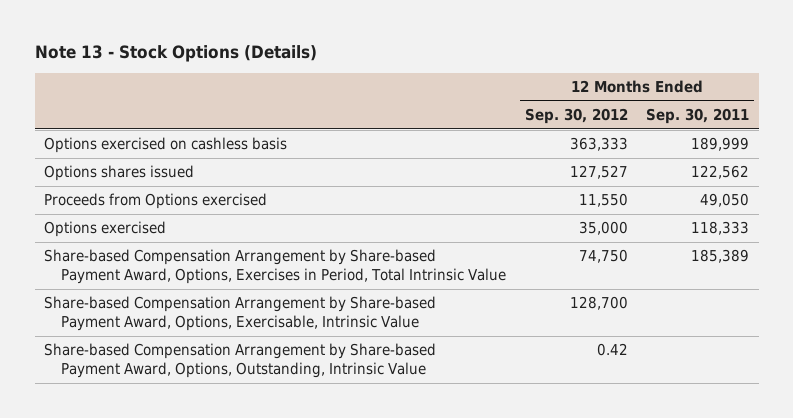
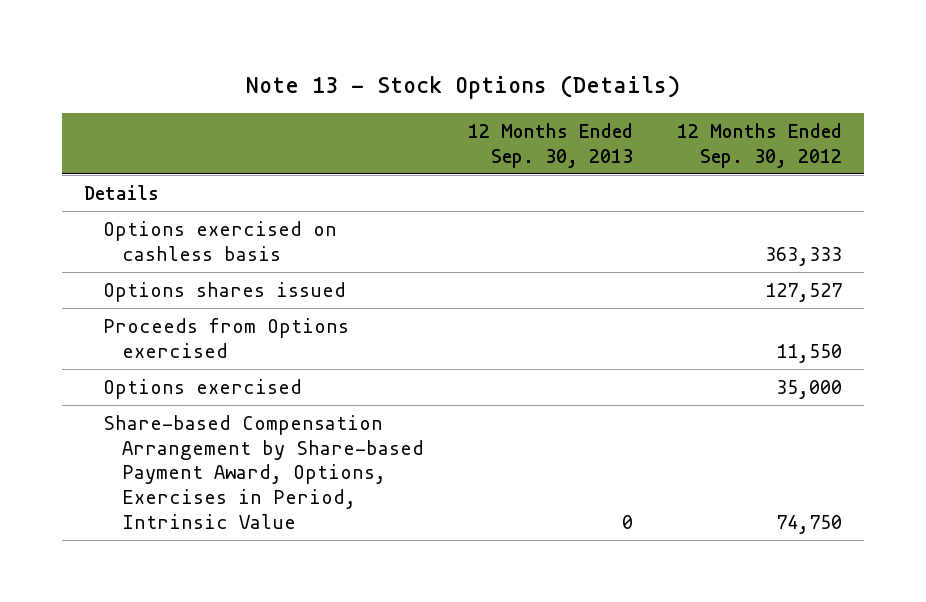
- | 12 Months Ended Sep. 30, 2012 | 12 Months Ended Sep. 30, 2011
+ | 12 Months Ended Sep. 30, 2013 | 12 Months Ended Sep. 30, 2012
+ Details
- Share-based Compensation Arrangement by Share-based Payment Award, Options, Exercises in Period, Total Intrinsic Value | 74,750 | 185,389
- Share-based Compensation Arrangement by Share-based Payment Award, Options, Exercisable, Intrinsic Value | 128,700 |
- Share-based Compensation Arrangement by Share-based Payment Award, Options, Outstanding, Intrinsic Value | 0.42 |
+ Share-based Compensation Arrangement by Share-based Payment Award, Options, Exercises in Period, Intrinsic Value | 0 | 74,750

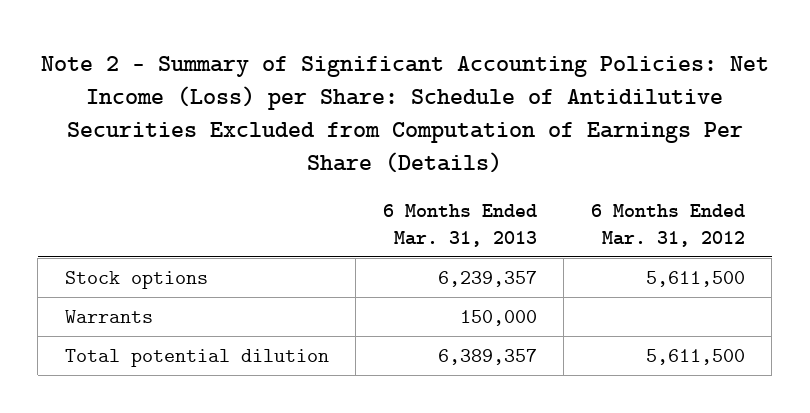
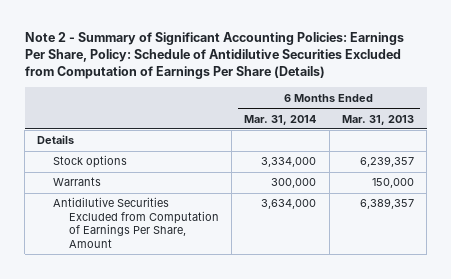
- Note 2 - Summary of Significant Accounting Policies: Net Income (Loss) per Share: Schedule of Antidilutive Securities Excluded from Computation of Earnings Per Share (Details)
+ Note 2 - Summary of Significant Accounting Policies: Earnings Per Share, Policy: Schedule of Antidilutive Securities Excluded from Computation of Earnings Per Share (Details)
- | 6 Months Ended Mar. 31, 2013 | 6 Months Ended Mar. 31, 2012
+ | 6 Months Ended Mar. 31, 2014 | 6 Months Ended Mar. 31, 2013
+ Details
- Total potential dilution | 6,389,357 | 5,611,500
+ Antidilutive Securities Excluded from Computation of Earnings Per Share, Amount | 3,634,000 | 6,389,357

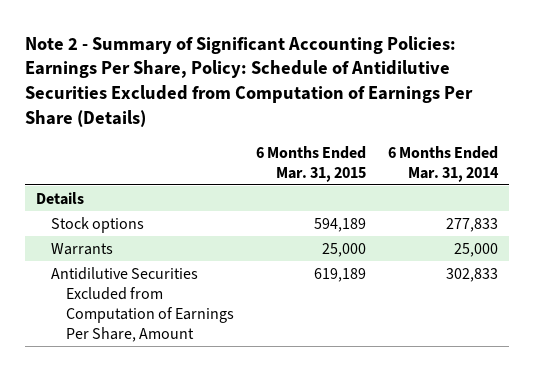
- | 6 Months Ended Mar. 31, 2014 | 6 Months Ended Mar. 31, 2013
+ | 6 Months Ended Mar. 31, 2015 | 6 Months Ended Mar. 31, 2014
- Stock options | 3,334,000 | 6,239,357
- Warrants | 300,000 | 150,000
- Antidilutive Securities Excluded from Computation of Earnings Per Share, Amount | 3,634,000 | 6,389,357
+ Stock options | 594,189 | 277,833
+ Warrants | 25,000 | 25,000
+ Antidilutive Securities Excluded from Computation of Earnings Per Share, Amount | 619,189 | 302,833

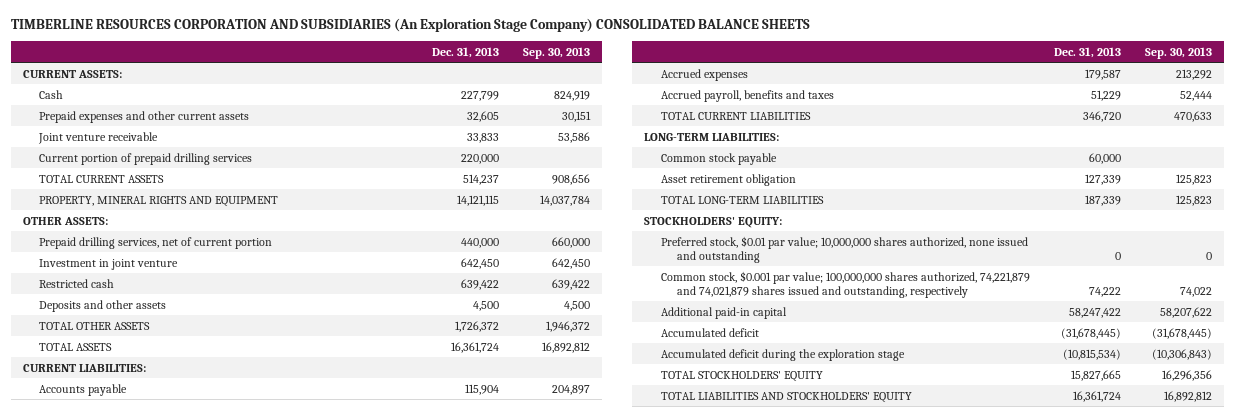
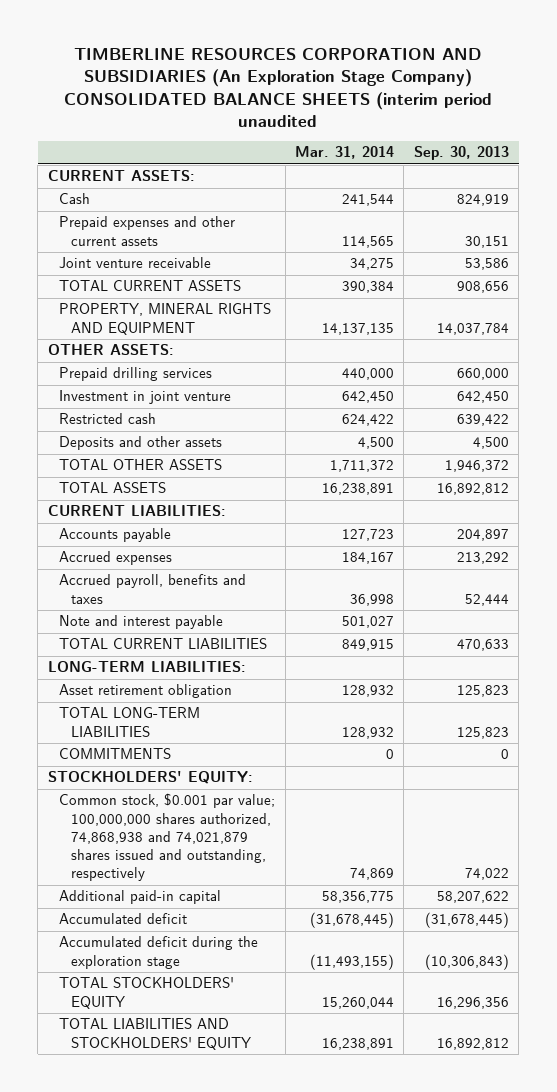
- TIMBERLINE RESOURCES CORPORATION AND SUBSIDIARIES (An Exploration Stage Company) CONSOLIDATED BALANCE SHEETS
+ TIMBERLINE RESOURCES CORPORATION AND SUBSIDIARIES (An Exploration Stage Company) CONSOLIDATED BALANCE SHEETS (interim period unaudited
- | Dec. 31, 2013 | Sep. 30, 2013
+ | Mar. 31, 2014 | Sep. 30, 2013
- Current portion of prepaid drilling services | 220,000 |
- Prepaid drilling services, net of current portion | 440,000 | 660,000
+ Prepaid drilling services | 440,000 | 660,000
+ Note and interest payable | 501,027 |
- Common stock payable | 60,000 |
+ COMMITMENTS | 0 | 0
- Preferred stock, $0.01 par value; 10,000,000 shares authorized, none issued and outstanding | 0 | 0
- Common stock, $0.001 par value; 100,000,000 shares authorized, 74,221,879 and 74,021,879 shares issued and outstanding, respectively | 74,222 | 74,022
+ Common stock, $0.001 par value; 100,000,000 shares authorized, 74,868,938 and 74,021,879 shares issued and outstanding, respectively | 74,869 | 74,022

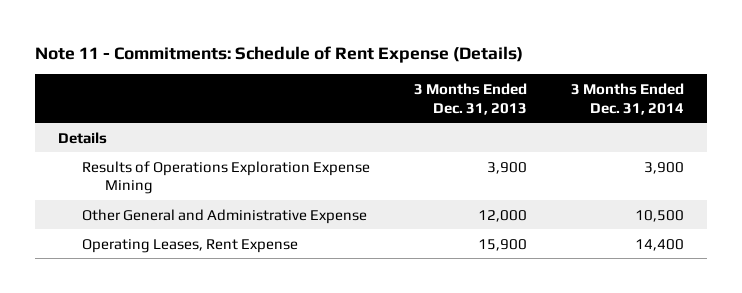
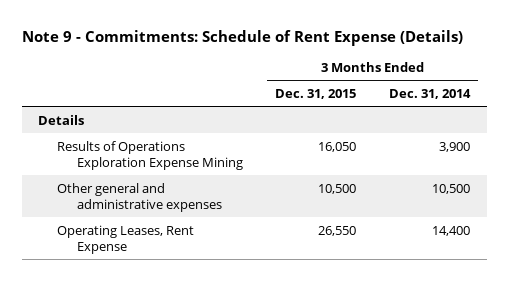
- Note 11 - Commitments: Schedule of Rent Expense (Details)
+ Note 9 - Commitments: Schedule of Rent Expense (Details)
- | 3 Months Ended Dec. 31, 2013 | 3 Months Ended Dec. 31, 2014
+ | 3 Months Ended Dec. 31, 2015 | 3 Months Ended Dec. 31, 2014
- Other General and Administrative Expense | 12,000 | 10,500
+ Other general and administrative expenses | 10,500 | 10,500

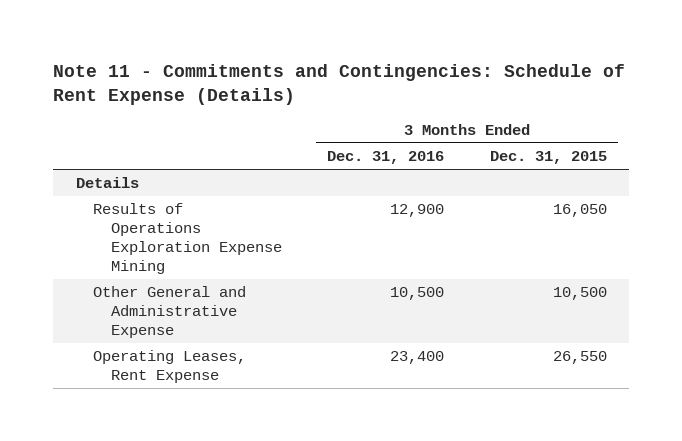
- Note 9 - Commitments: Schedule of Rent Expense (Details)
+ Note 11 - Commitments and Contingencies: Schedule of Rent Expense (Details)
- | 3 Months Ended Dec. 31, 2015 | 3 Months Ended Dec. 31, 2014
+ | 3 Months Ended Dec. 31, 2016 | 3 Months Ended Dec. 31, 2015
- Other general and administrative expenses | 10,500 | 10,500
+ Other General and Administrative Expense | 10,500 | 10,500

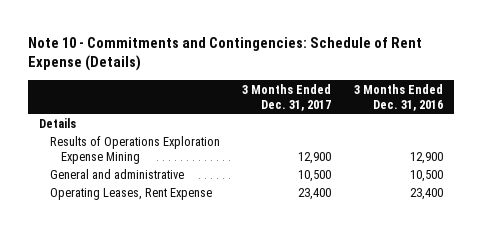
- Note 11 - Commitments and Contingencies: Schedule of Rent Expense (Details)
+ Note 10 - Commitments and Contingencies: Schedule of Rent Expense (Details)
- | 3 Months Ended Dec. 31, 2016 | 3 Months Ended Dec. 31, 2015
+ | 3 Months Ended Dec. 31, 2017 | 3 Months Ended Dec. 31, 2016
- Other General and Administrative Expense | 10,500 | 10,500
+ General and administrative | 10,500 | 10,500

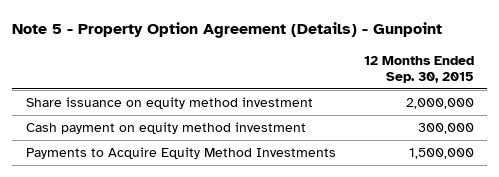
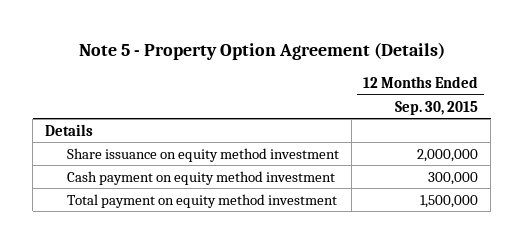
- Note 5 - Property Option Agreement (Details) - Gunpoint
+ Note 5 - Property Option Agreement (Details)
+ Details
- Payments to Acquire Equity Method Investments | 1,500,000
+ Total payment on equity method investment | 1,500,000

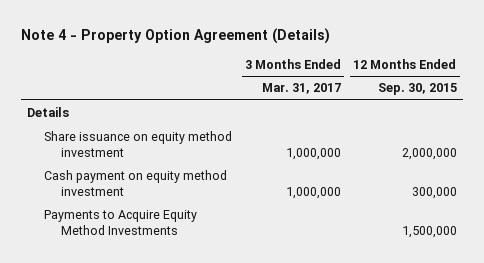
- Note 5 - Property Option Agreement (Details)
+ Note 4 - Property Option Agreement (Details)
- | 12 Months Ended Sep. 30, 2015
+ | 3 Months Ended Mar. 31, 2017 | 12 Months Ended Sep. 30, 2015
- Total payment on equity method investment | 1,500,000
+ Payments to Acquire Equity Method Investments | | 1,500,000

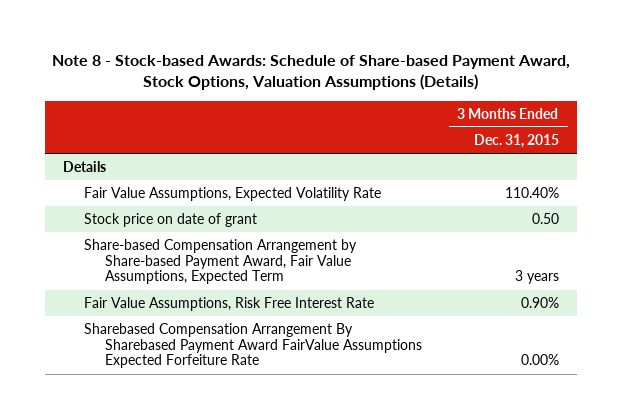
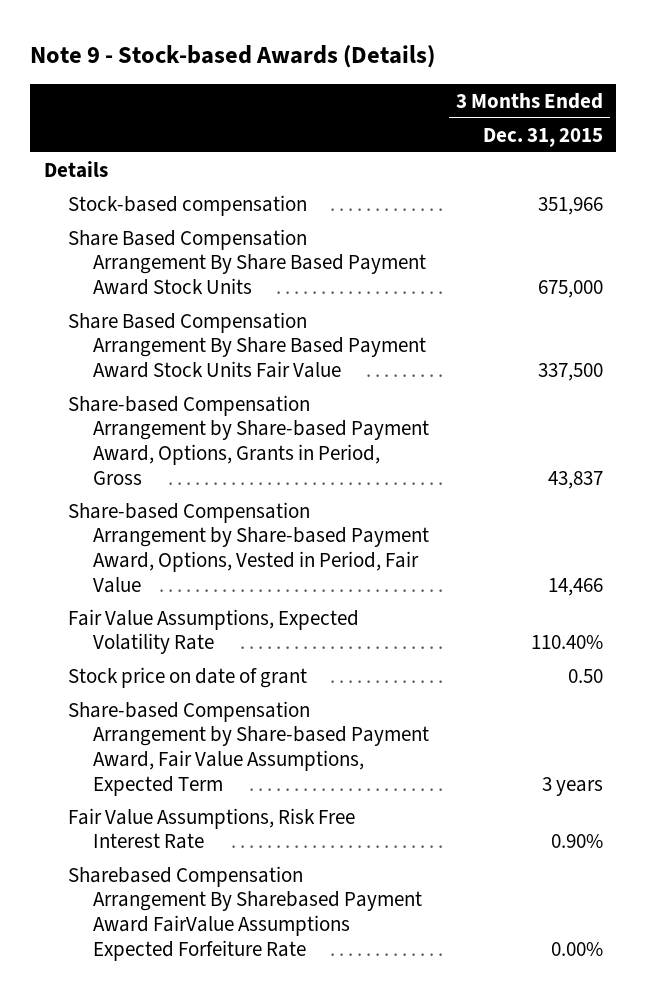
- Note 8 - Stock-based Awards: Schedule of Share-based Payment Award, Stock Options, Valuation Assumptions (Details)
+ Note 9 - Stock-based Awards (Details)
+ Stock-based compensation | 351,966
+ Share Based Compensation Arrangement By Share Based Payment Award Stock Units | 675,000
+ Share Based Compensation Arrangement By Share Based Payment Award Stock Units Fair Value | 337,500
+ Share-based Compensation Arrangement by Share-based Payment Award, Options, Grants in Period, Gross | 43,837
+ Share-based Compensation Arrangement by Share-based Payment Award, Options, Vested in Period, Fair Value | 14,466

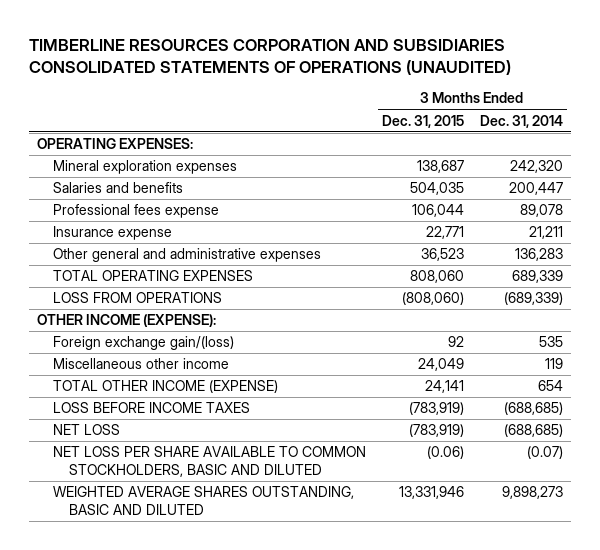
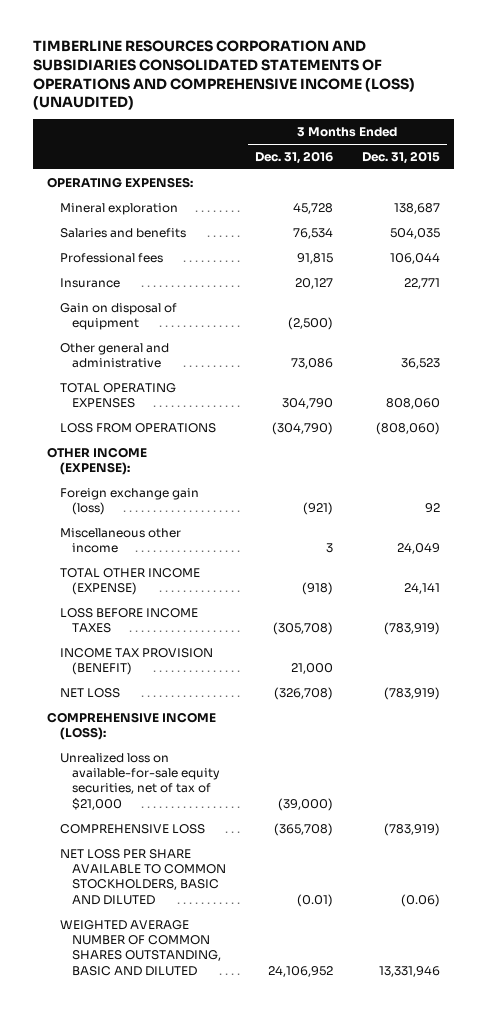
- TIMBERLINE RESOURCES CORPORATION AND SUBSIDIARIES CONSOLIDATED STATEMENTS OF OPERATIONS (UNAUDITED)
+ TIMBERLINE RESOURCES CORPORATION AND SUBSIDIARIES CONSOLIDATED STATEMENTS OF OPERATIONS AND COMPREHENSIVE INCOME (LOSS) (UNAUDITED)
- | 3 Months Ended Dec. 31, 2015 | 3 Months Ended Dec. 31, 2014
+ | 3 Months Ended Dec. 31, 2016 | 3 Months Ended Dec. 31, 2015
- Mineral exploration expenses | 138,687 | 242,320
+ Mineral exploration | 45,728 | 138,687
- Professional fees expense | 106,044 | 89,078
- Insurance expense | 22,771 | 21,211
- Other general and administrative expenses | 36,523 | 136,283
+ Professional fees | 91,815 | 106,044
+ Insurance | 20,127 | 22,771
+ Gain on disposal of equipment | (2,500) |
+ Other general and administrative | 73,086 | 36,523
- Foreign exchange gain/(loss) | 92 | 535
+ Foreign exchange gain (loss) | (921) | 92
+ INCOME TAX PROVISION (BENEFIT) | 21,000 |
+ COMPREHENSIVE INCOME (LOSS):
+ Unrealized loss on available-for-sale equity securities, net of tax of $21,000 | (39,000) |
+ COMPREHENSIVE LOSS | (365,708) | (783,919)
- WEIGHTED AVERAGE SHARES OUTSTANDING, BASIC AND DILUTED | 13,331,946 | 9,898,273
+ WEIGHTED AVERAGE NUMBER OF COMMON SHARES OUTSTANDING, BASIC AND DILUTED | 24,106,952 | 13,331,946

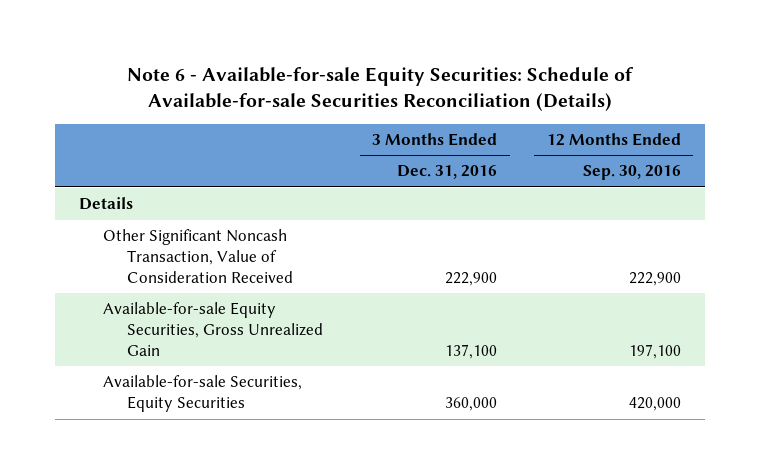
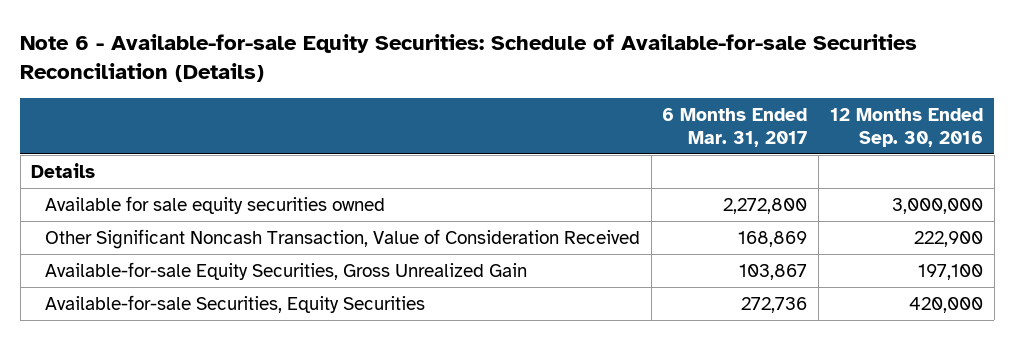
- | 3 Months Ended Dec. 31, 2016 | 12 Months Ended Sep. 30, 2016
+ | 6 Months Ended Mar. 31, 2017 | 12 Months Ended Sep. 30, 2016
+ Available for sale equity securities owned | 2,272,800 | 3,000,000

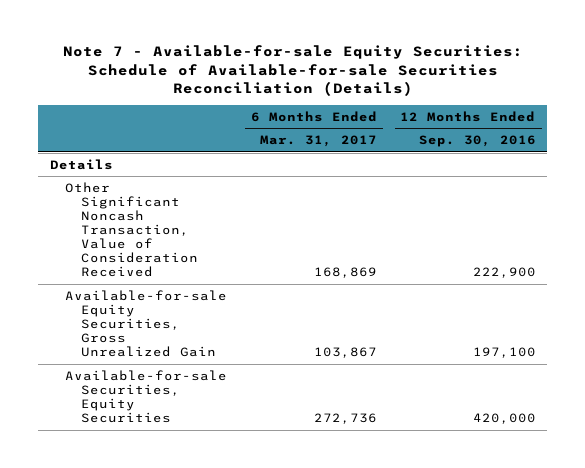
- Note 6 - Available-for-sale Equity Securities: Schedule of Available-for-sale Securities Reconciliation (Details)
+ Note 7 - Available-for-sale Equity Securities: Schedule of Available-for-sale Securities Reconciliation (Details)
- Available for sale equity securities owned | 2,272,800 | 3,000,000

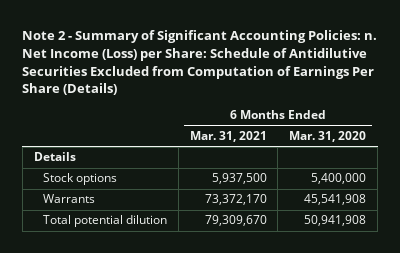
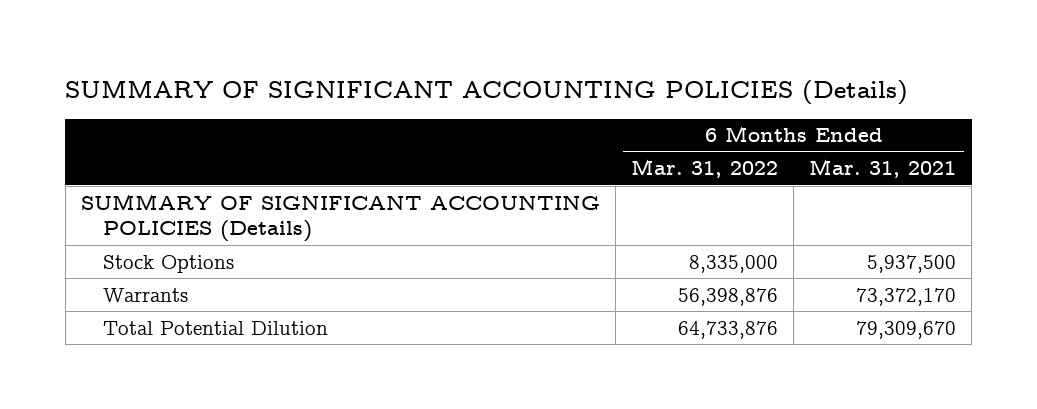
- Note 2 - Summary of Significant Accounting Policies: n. Net Income (Loss) per Share: Schedule of Antidilutive Securities Excluded from Computation of Earnings Per Share (Details)
+ SUMMARY OF SIGNIFICANT ACCOUNTING POLICIES (Details)
- | 6 Months Ended Mar. 31, 2021 | 6 Months Ended Mar. 31, 2020
+ | 6 Months Ended Mar. 31, 2022 | 6 Months Ended Mar. 31, 2021
- Details
- Stock options | 5,937,500 | 5,400,000
+ SUMMARY OF SIGNIFICANT ACCOUNTING POLICIES (Details)
+ Stock Options | 8,335,000 | 5,937,500
- Total potential dilution | 79,309,670 | 50,941,908
+ Total Potential Dilution | 64,733,876 | 79,309,670

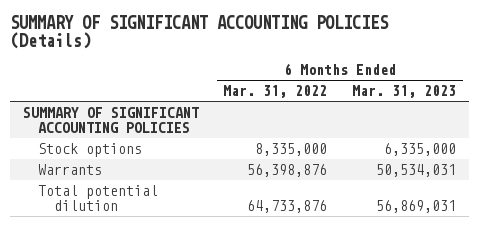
- | 6 Months Ended Mar. 31, 2022 | 6 Months Ended Mar. 31, 2021
+ | 6 Months Ended Mar. 31, 2022 | 6 Months Ended Mar. 31, 2023
- SUMMARY OF SIGNIFICANT ACCOUNTING POLICIES (Details)
- Stock Options | 8,335,000 | 5,937,500
+ SUMMARY OF SIGNIFICANT ACCOUNTING POLICIES
+ Stock options | 8,335,000 | 6,335,000
- Total Potential Dilution | 64,733,876 | 79,309,670
+ Total potential dilution | 64,733,876 | 56,869,031

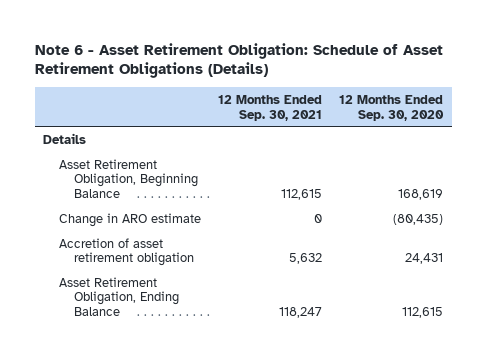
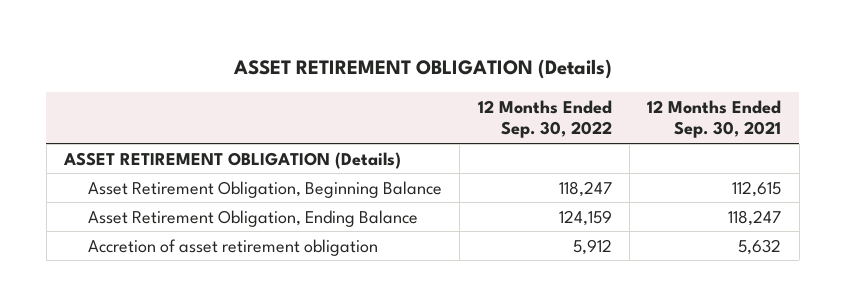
- Note 6 - Asset Retirement Obligation: Schedule of Asset Retirement Obligations (Details)
+ ASSET RETIREMENT OBLIGATION (Details)
- | 12 Months Ended Sep. 30, 2021 | 12 Months Ended Sep. 30, 2020
+ | 12 Months Ended Sep. 30, 2022 | 12 Months Ended Sep. 30, 2021
- Details
+ ASSET RETIREMENT OBLIGATION (Details)
- Change in ARO estimate | 0 | (80,435)
moved down: Accretion of asset retirement obligation | 5,912 | 5,632

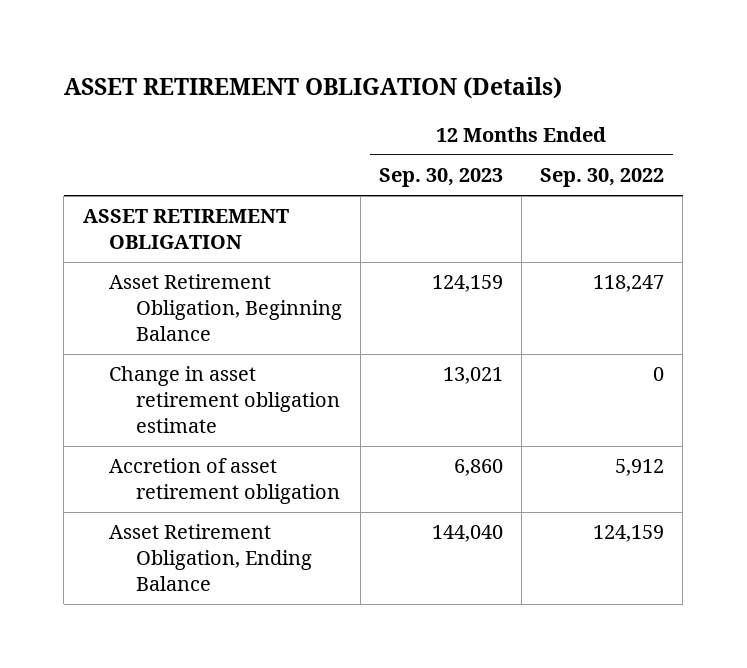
- | 12 Months Ended Sep. 30, 2022 | 12 Months Ended Sep. 30, 2021
+ | 12 Months Ended Sep. 30, 2023 | 12 Months Ended Sep. 30, 2022
- ASSET RETIREMENT OBLIGATION (Details)
+ ASSET RETIREMENT OBLIGATION
+ Change in asset retirement obligation estimate | 13,021 | 0
moved down: Asset Retirement Obligation, Ending Balance | 144,040 | 124,159

